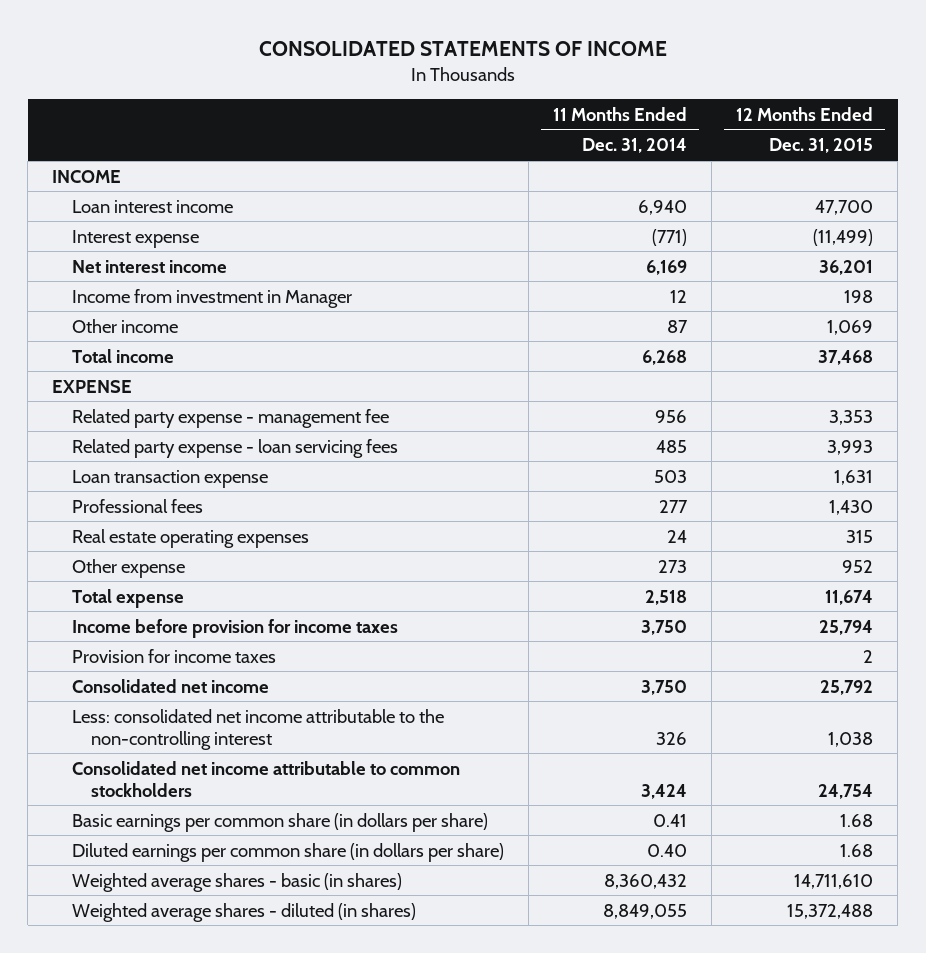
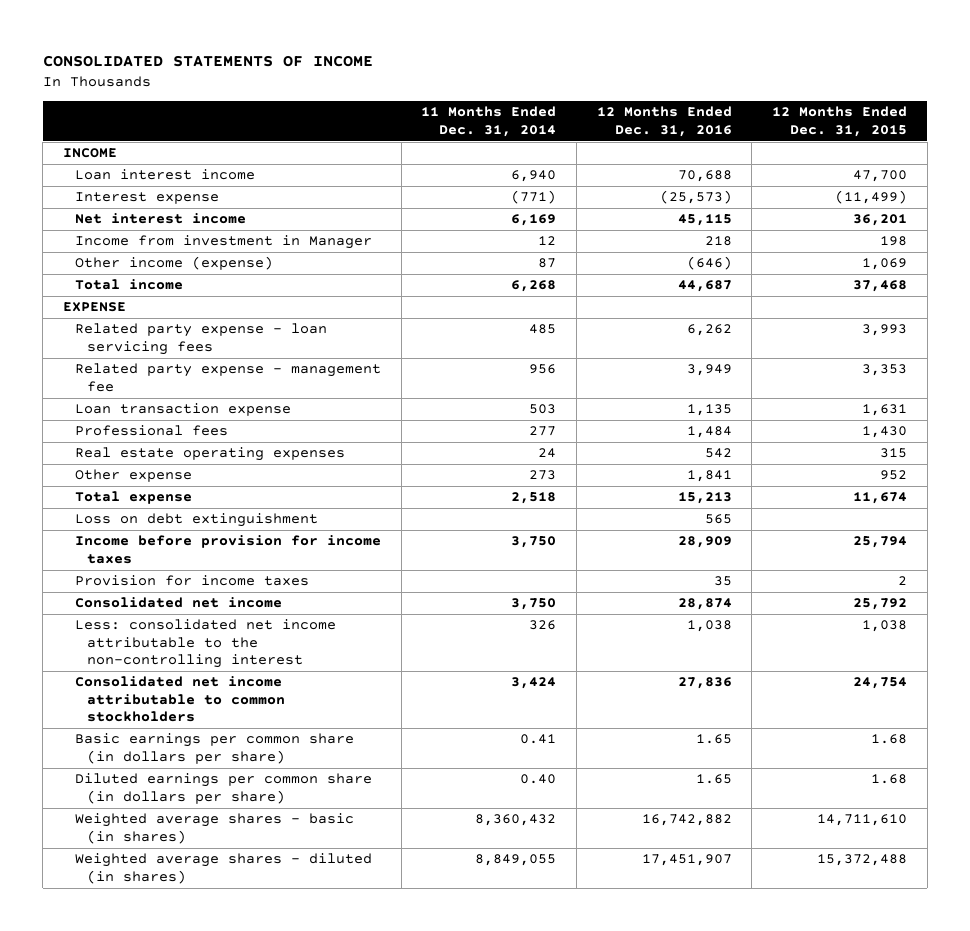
- | 11 Months Ended Dec. 31, 2014 | 12 Months Ended Dec. 31, 2015
+ | 11 Months Ended Dec. 31, 2014 | 12 Months Ended Dec. 31, 2016 | 12 Months Ended Dec. 31, 2015
- Other income | 87 | 1,069
+ Other income (expense) | 87 | (646) | 1,069
moved down: Related party expense - management fee | 956 | 3,949 | 3,353
+ Loss on debt extinguishment | | 565 |

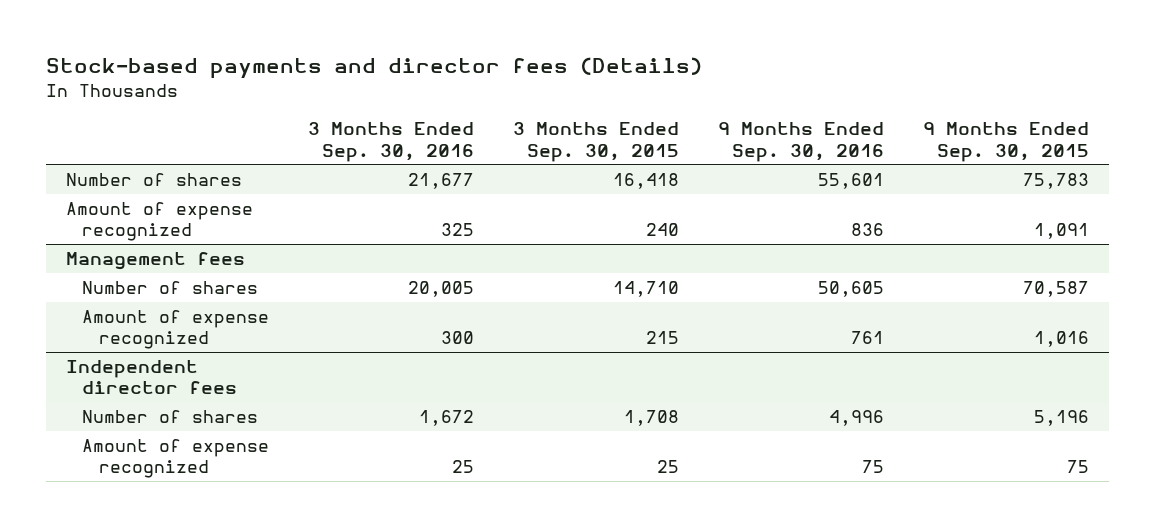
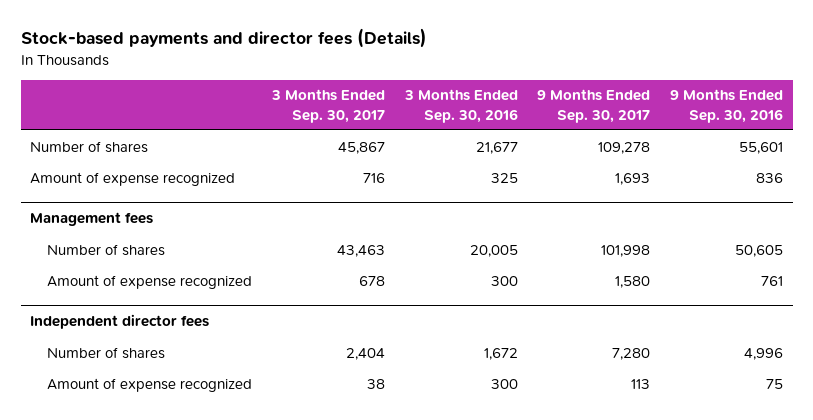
- | 3 Months Ended Sep. 30, 2016 | 3 Months Ended Sep. 30, 2015 | 9 Months Ended Sep. 30, 2016 | 9 Months Ended Sep. 30, 2015
+ | 3 Months Ended Sep. 30, 2017 | 3 Months Ended Sep. 30, 2016 | 9 Months Ended Sep. 30, 2017 | 9 Months Ended Sep. 30, 2016
@ Independent director fees
- Amount of expense recognized | 25 | 25 | 75 | 75
+ Amount of expense recognized | 38 | 300 | 113 | 75

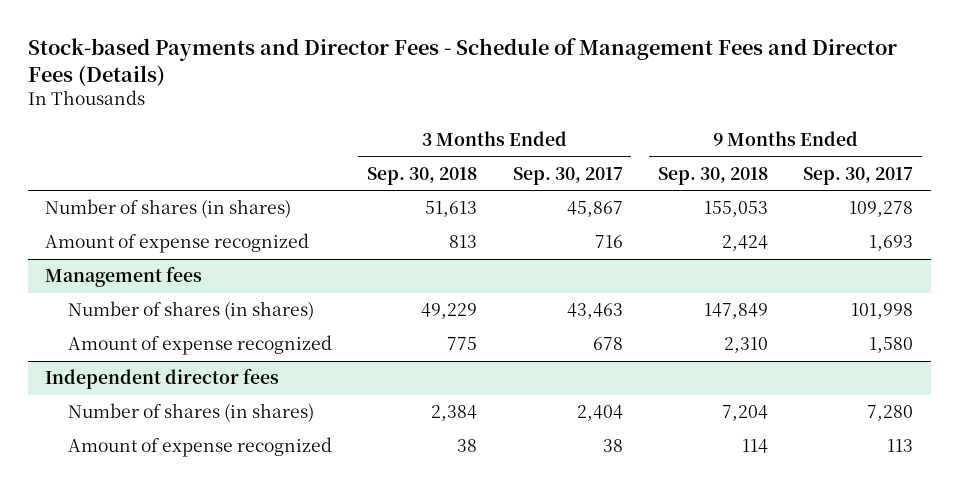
- Stock-based payments and director fees (Details)
+ Stock-based Payments and Director Fees - Schedule of Management Fees and Director Fees (Details)
- | 3 Months Ended Sep. 30, 2017 | 3 Months Ended Sep. 30, 2016 | 9 Months Ended Sep. 30, 2017 | 9 Months Ended Sep. 30, 2016
+ | 3 Months Ended Sep. 30, 2018 | 3 Months Ended Sep. 30, 2017 | 9 Months Ended Sep. 30, 2018 | 9 Months Ended Sep. 30, 2017
- Number of shares | 45,867 | 21,677 | 109,278 | 55,601
+ Number of shares (in shares) | 51,613 | 45,867 | 155,053 | 109,278
@ Management fees
- Number of shares | 43,463 | 20,005 | 101,998 | 50,605
+ Number of shares (in shares) | 49,229 | 43,463 | 147,849 | 101,998
@ Independent director fees
- Number of shares | 2,404 | 1,672 | 7,280 | 4,996
+ Number of shares (in shares) | 2,384 | 2,404 | 7,204 | 7,280

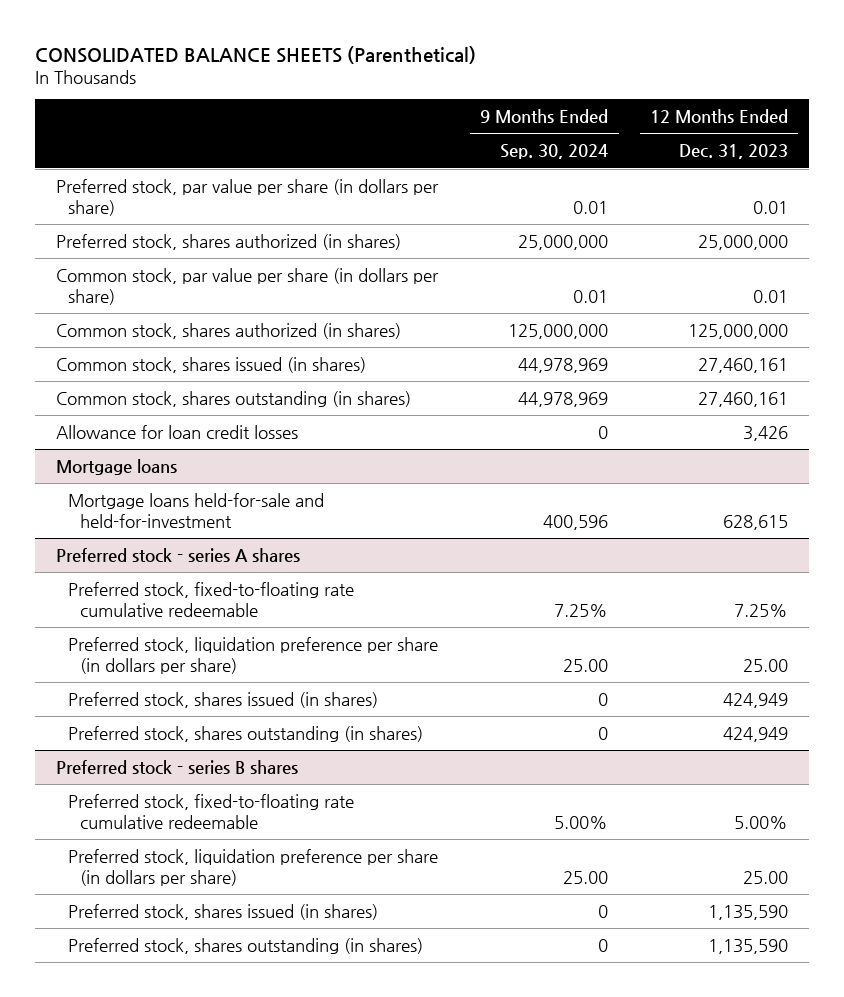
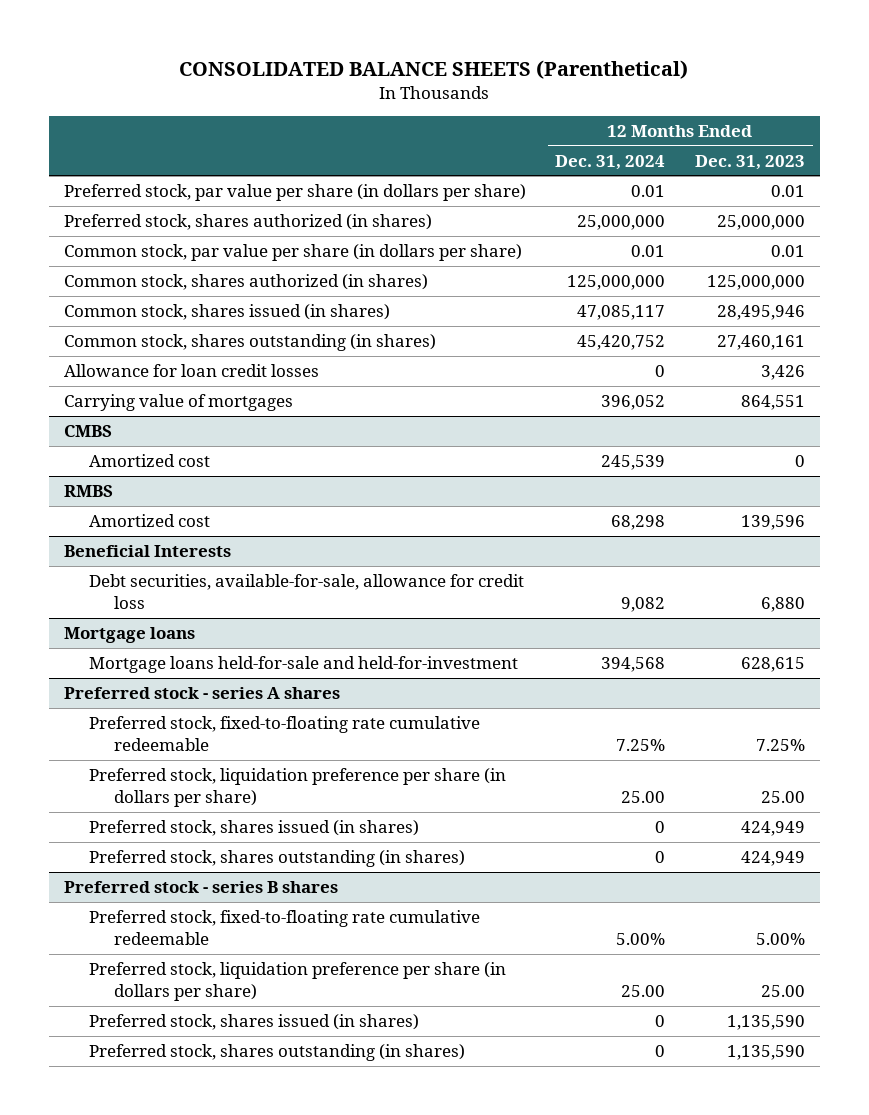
- | 9 Months Ended Sep. 30, 2024 | 12 Months Ended Dec. 31, 2023
+ | 12 Months Ended Dec. 31, 2024 | 12 Months Ended Dec. 31, 2023
- Common stock, shares issued (in shares) | 44,978,969 | 27,460,161
+ Common stock, shares issued (in shares) | 47,085,117 | 28,495,946
+ Carrying value of mortgages | 396,052 | 864,551
+ CMBS
+ Amortized cost | 245,539 | 0
+ RMBS
+ Amortized cost | 68,298 | 139,596
+ Beneficial Interests
+ Debt securities, available-for-sale, allowance for credit loss | 9,082 | 6,880

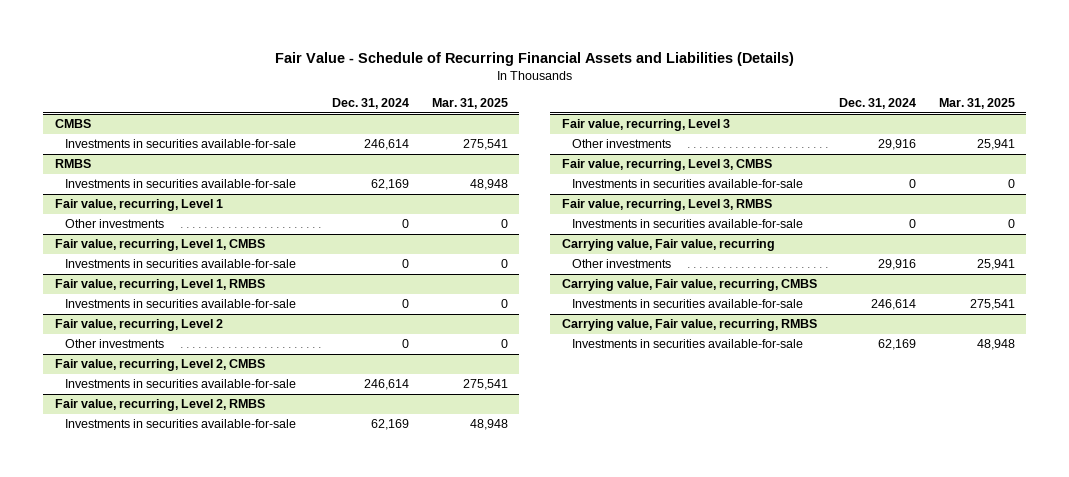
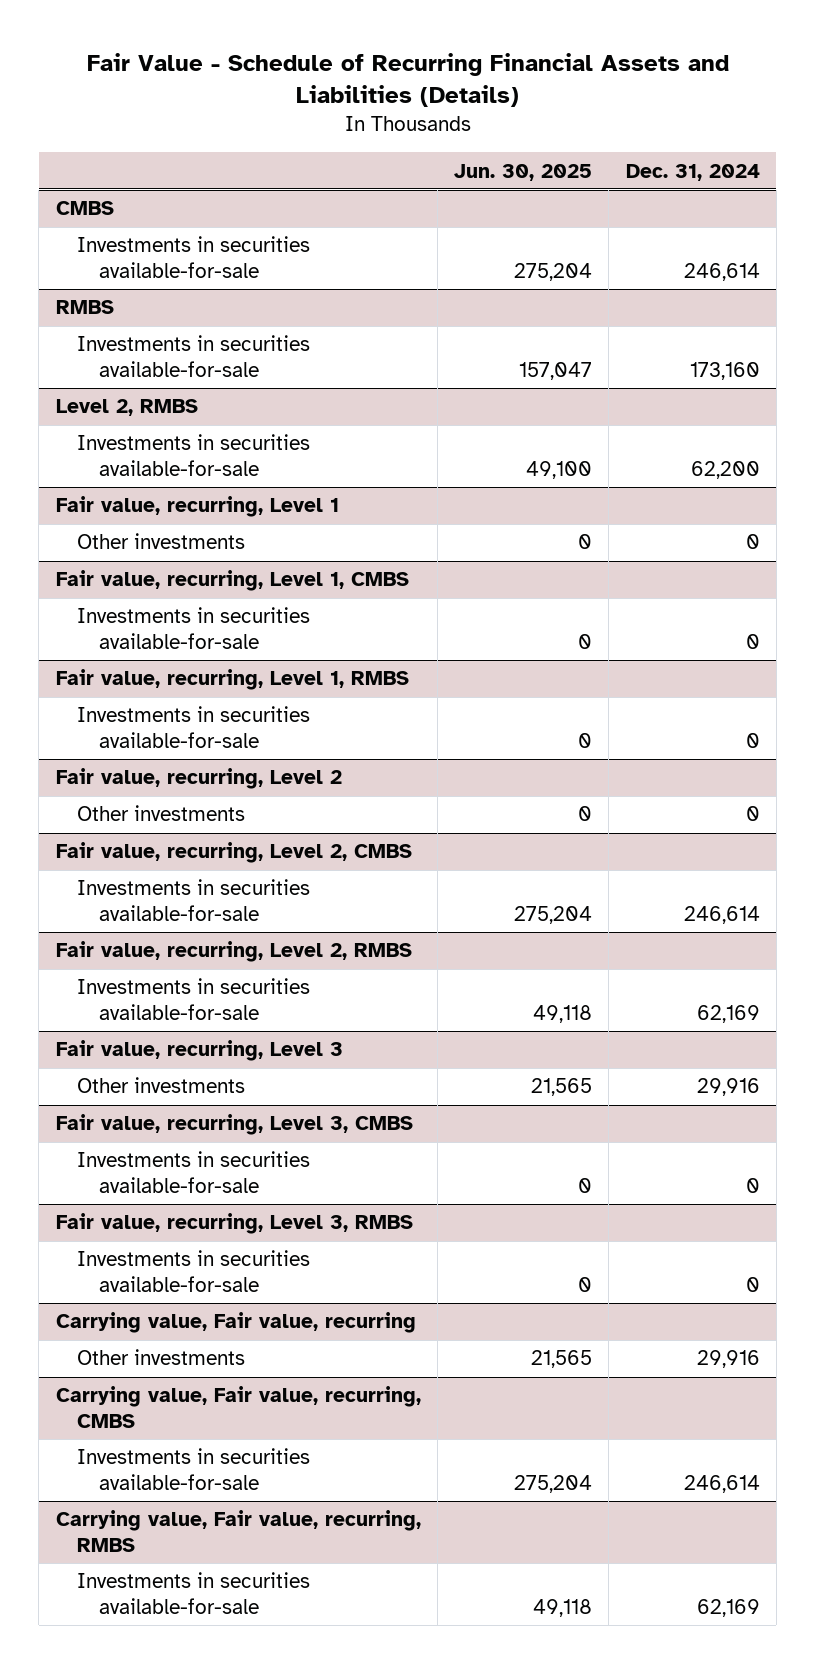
- | Dec. 31, 2024 | Mar. 31, 2025
+ | Jun. 30, 2025 | Dec. 31, 2024
@ RMBS
- Investments in securities available-for-sale | 62,169 | 48,948
+ Investments in securities available-for-sale | 157,047 | 173,160
+ Level 2, RMBS
+ Investments in securities available-for-sale | 49,100 | 62,200

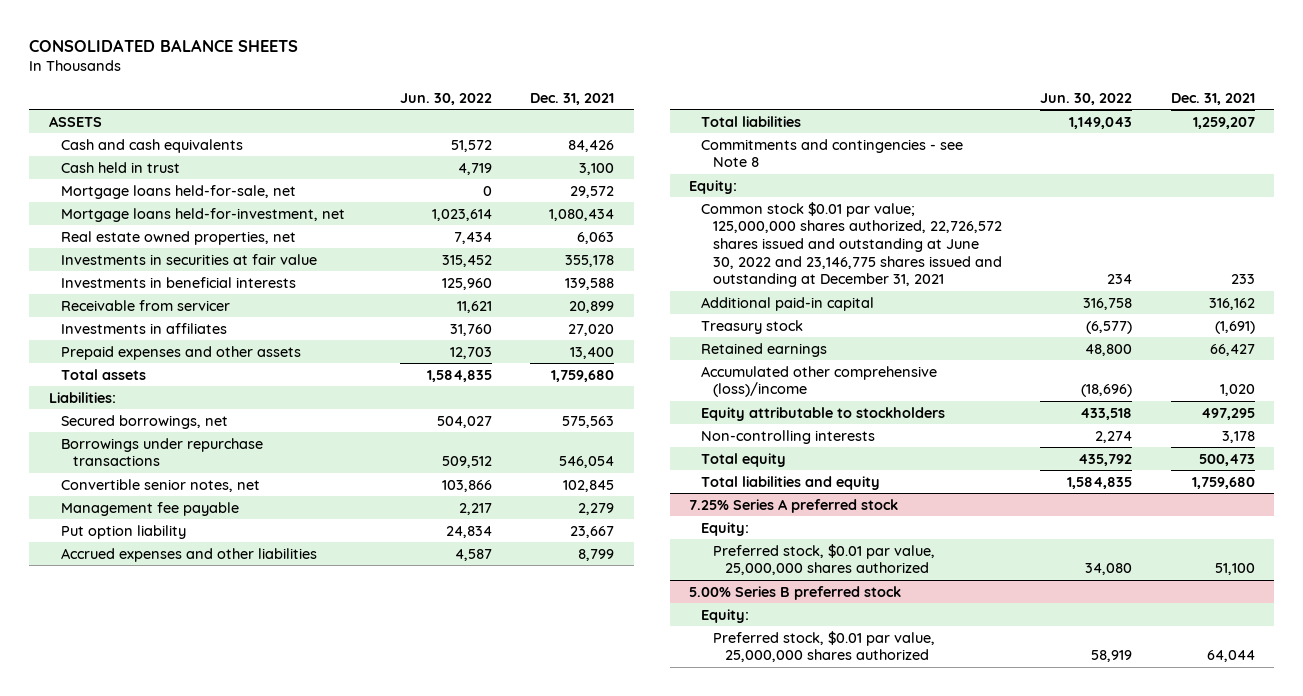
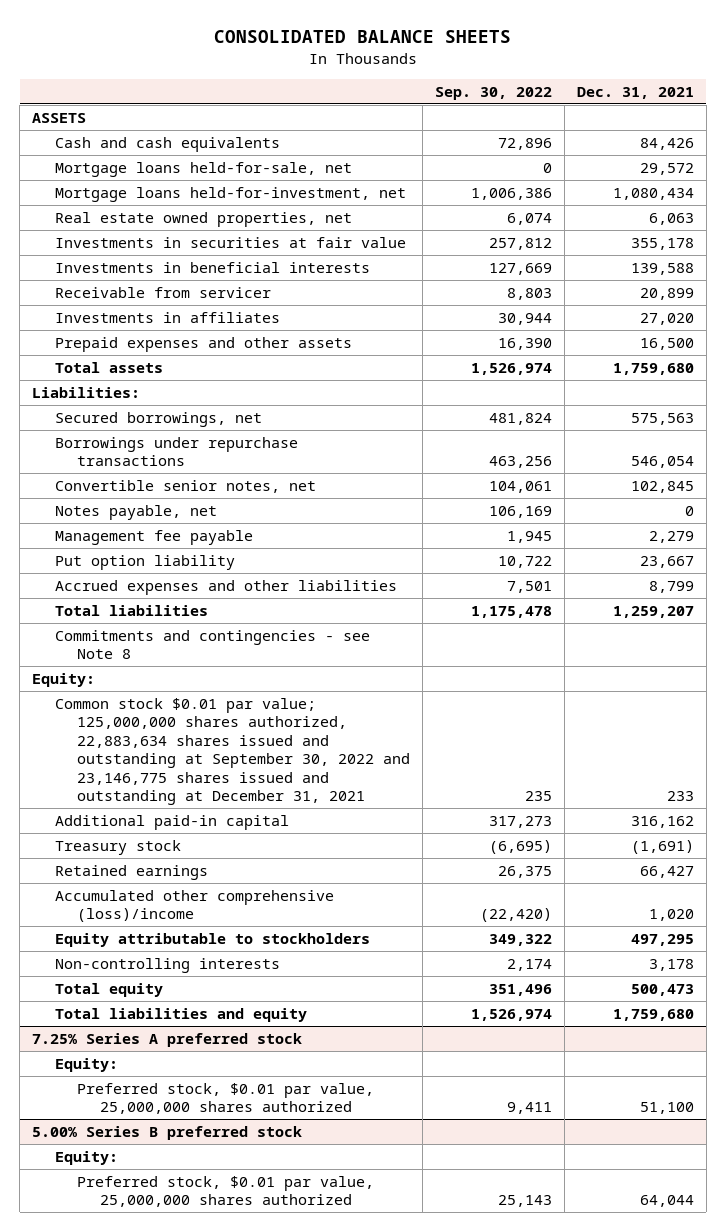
- | Jun. 30, 2022 | Dec. 31, 2021
+ | Sep. 30, 2022 | Dec. 31, 2021
- Cash held in trust | 4,719 | 3,100
- Prepaid expenses and other assets | 12,703 | 13,400
+ Prepaid expenses and other assets | 16,390 | 16,500
+ Notes payable, net | 106,169 | 0
- Common stock $0.01 par value; 125,000,000 shares authorized, 22,726,572 shares issued and outstanding at June 30, 2022 and 23,146,775 shares issued and outstanding at December 31, 2021 | 234 | 233
+ Common stock $0.01 par value; 125,000,000 shares authorized, 22,883,634 shares issued and outstanding at September 30, 2022 and 23,146,775 shares issued and outstanding at December 31, 2021 | 235 | 233

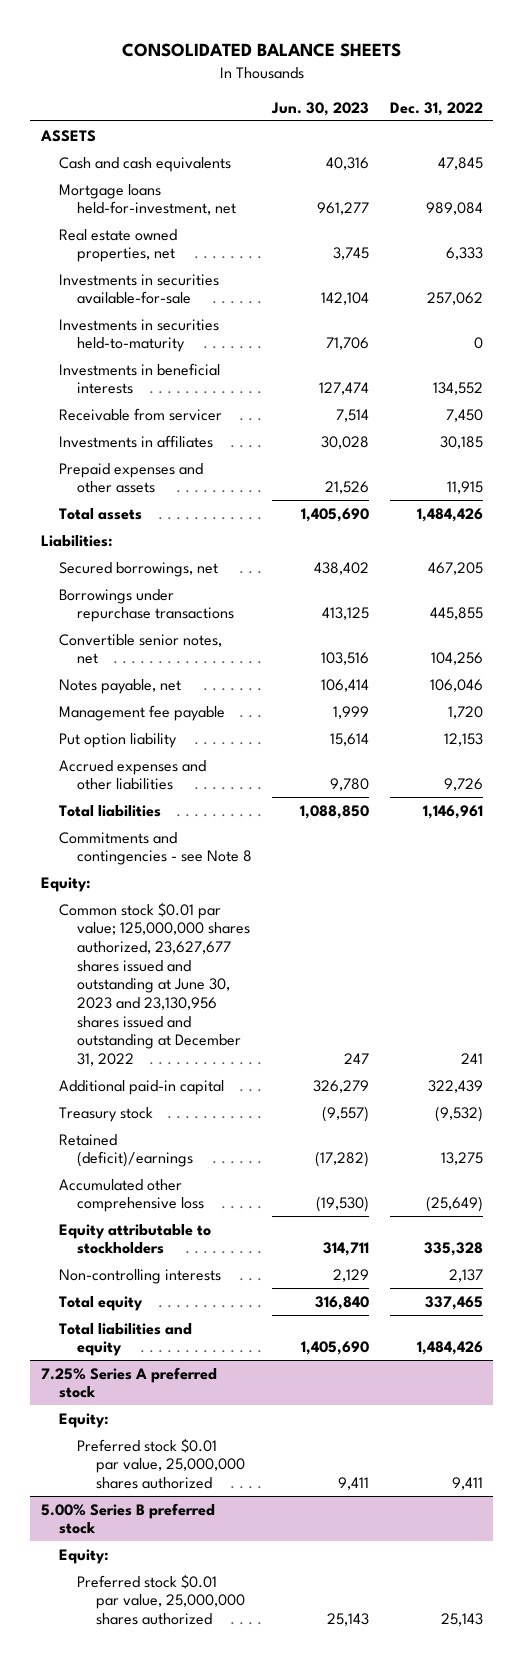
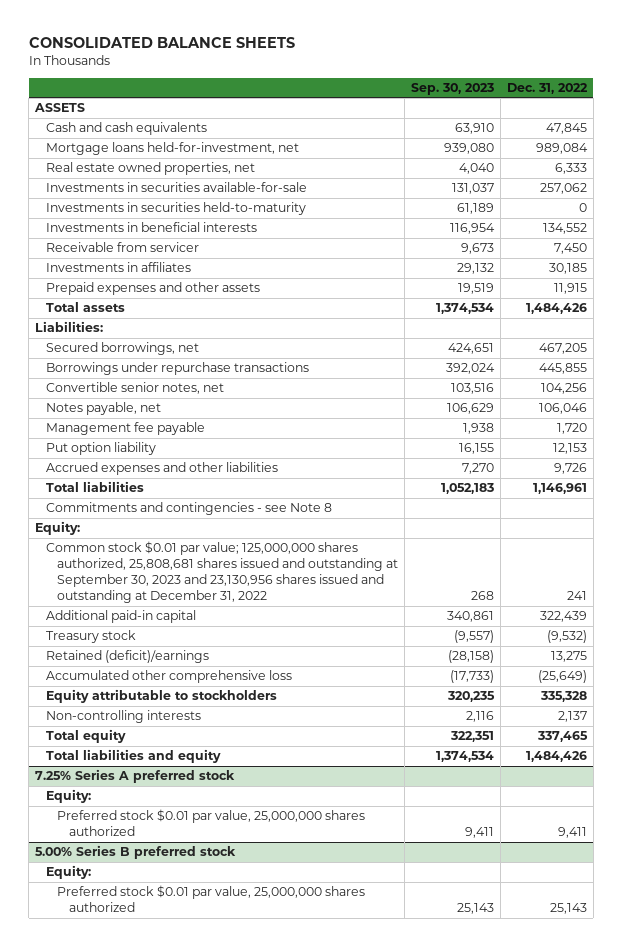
- | Jun. 30, 2023 | Dec. 31, 2022
+ | Sep. 30, 2023 | Dec. 31, 2022
- Common stock $0.01 par value; 125,000,000 shares authorized, 23,627,677 shares issued and outstanding at June 30, 2023 and 23,130,956 shares issued and outstanding at December 31, 2022 | 247 | 241
+ Common stock $0.01 par value; 125,000,000 shares authorized, 25,808,681 shares issued and outstanding at September 30, 2023 and 23,130,956 shares issued and outstanding at December 31, 2022 | 268 | 241

